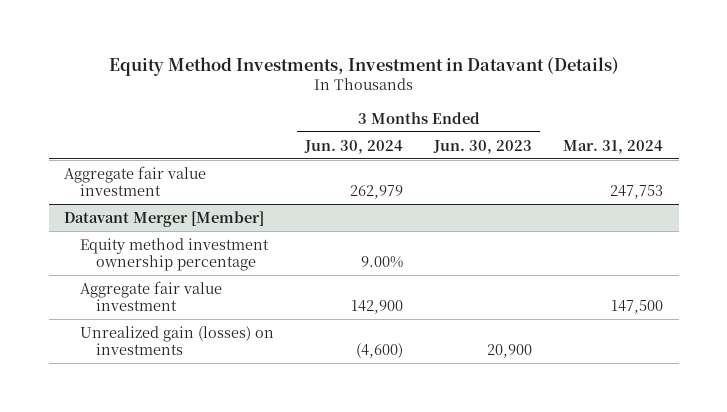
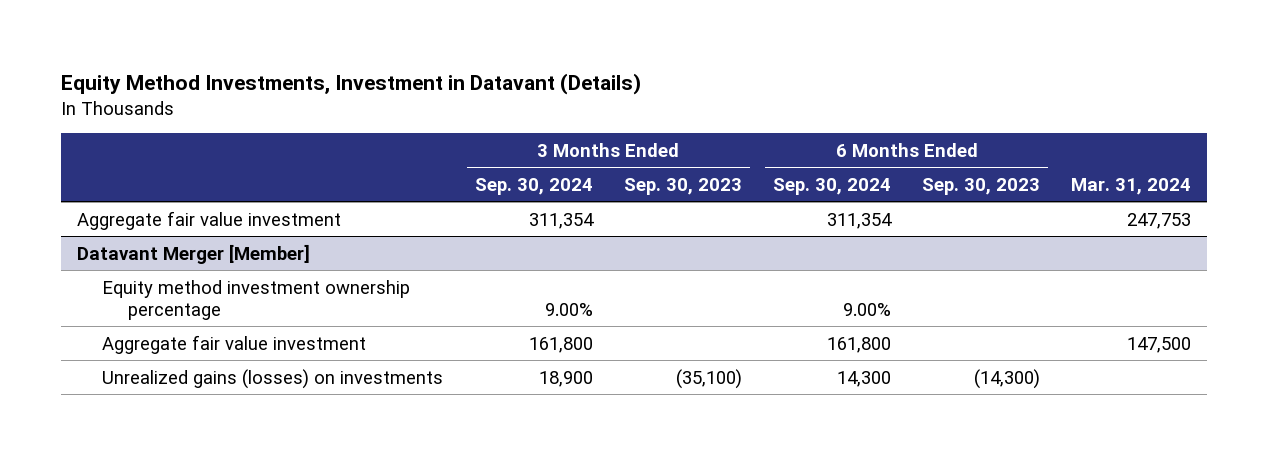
- | 3 Months Ended Jun. 30, 2024 | 3 Months Ended Jun. 30, 2023 | Mar. 31, 2024
+ | 3 Months Ended Sep. 30, 2024 | 3 Months Ended Sep. 30, 2023 | 6 Months Ended Sep. 30, 2024 | 6 Months Ended Sep. 30, 2023 | Mar. 31, 2024
@ Datavant Merger [Member]
- Unrealized gain (losses) on investments | (4,600) | 20,900 |
+ Unrealized gains (losses) on investments | 18,900 | (35,100) | 14,300 | (14,300) |

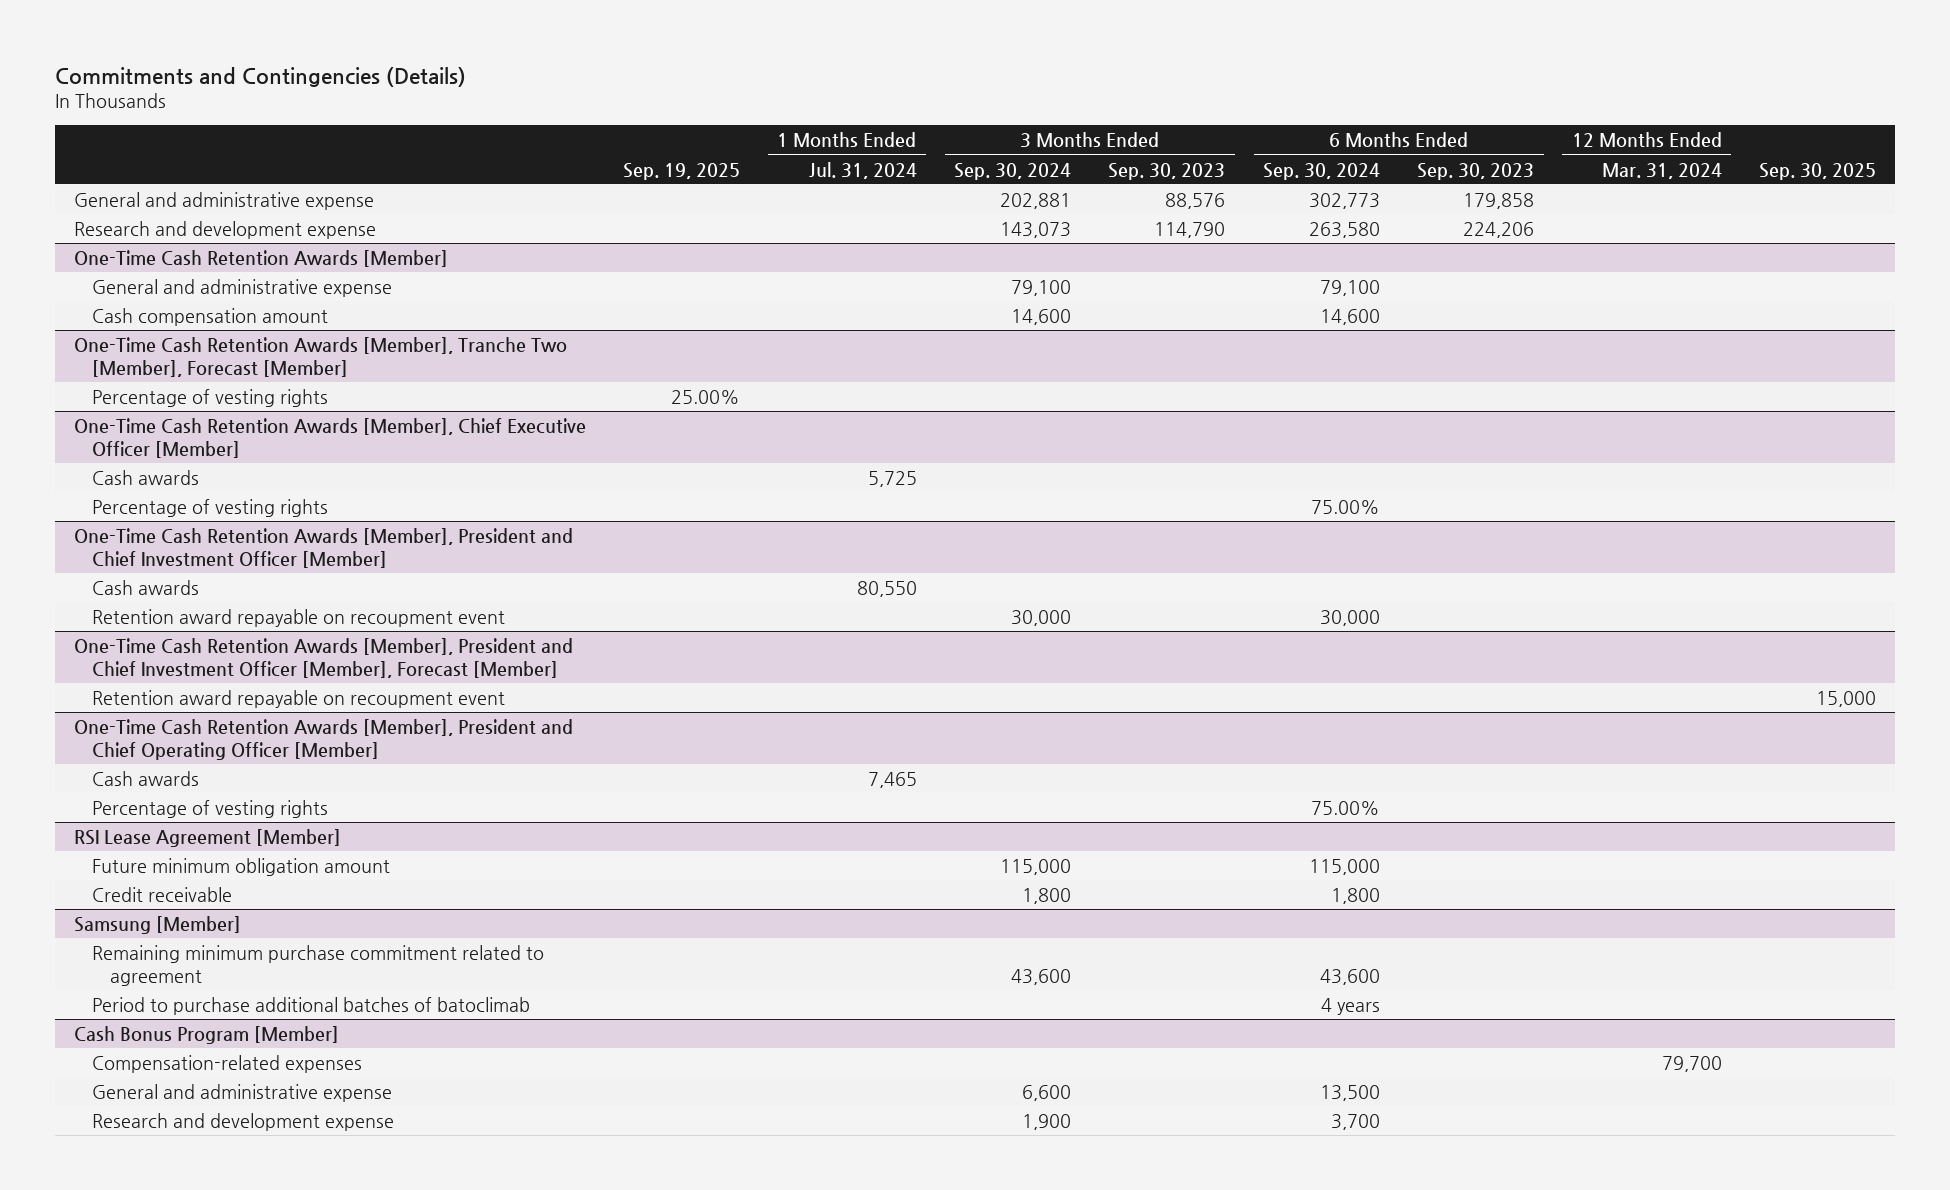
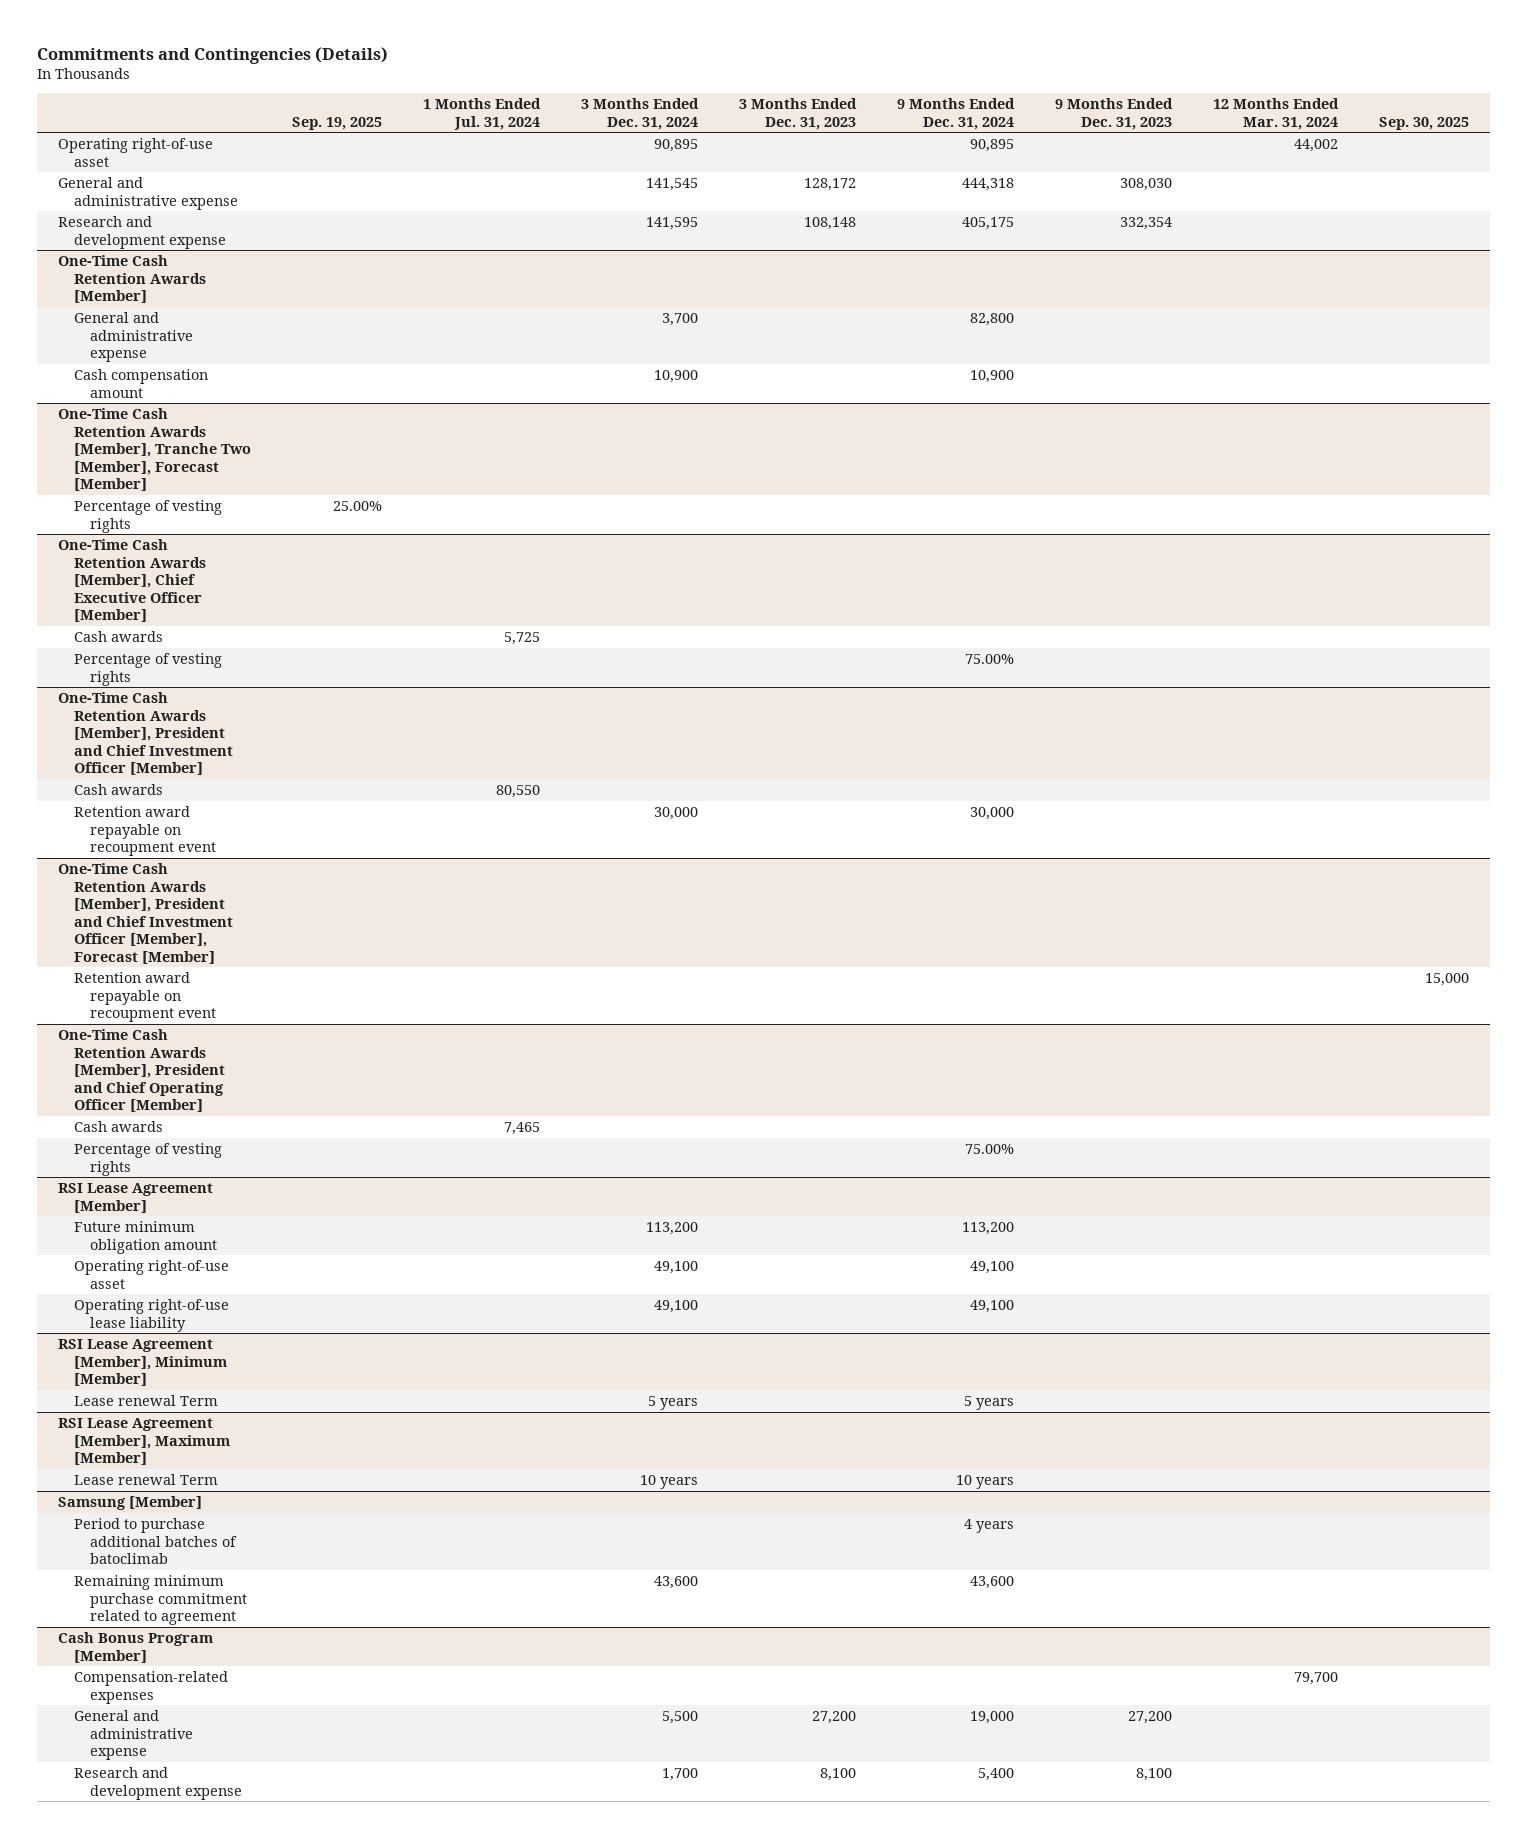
- | Sep. 19, 2025 | 1 Months Ended Jul. 31, 2024 | 3 Months Ended Sep. 30, 2024 | 3 Months Ended Sep. 30, 2023 | 6 Months Ended Sep. 30, 2024 | 6 Months Ended Sep. 30, 2023 | 12 Months Ended Mar. 31, 2024 | Sep. 30, 2025
+ | Sep. 19, 2025 | 1 Months Ended Jul. 31, 2024 | 3 Months Ended Dec. 31, 2024 | 3 Months Ended Dec. 31, 2023 | 9 Months Ended Dec. 31, 2024 | 9 Months Ended Dec. 31, 2023 | 12 Months Ended Mar. 31, 2024 | Sep. 30, 2025
+ Operating right-of-use asset | | | 90,895 | | 90,895 | | 44,002 |
@ RSI Lease Agreement [Member]
- Credit receivable | | | 1,800 | | 1,800 | | |
+ Operating right-of-use asset | | | 49,100 | | 49,100 | | |
+ Operating right-of-use lease liability | | | 49,100 | | 49,100 | | |
+ RSI Lease Agreement [Member], Minimum [Member]
+ Lease renewal Term | | | 5 years | | 5 years | | |
+ RSI Lease Agreement [Member], Maximum [Member]
+ Lease renewal Term | | | 10 years | | 10 years | | |
@ Samsung [Member]
moved down: Remaining minimum purchase commitment related to agreement | | | 43,600 | | 43,600 | | |

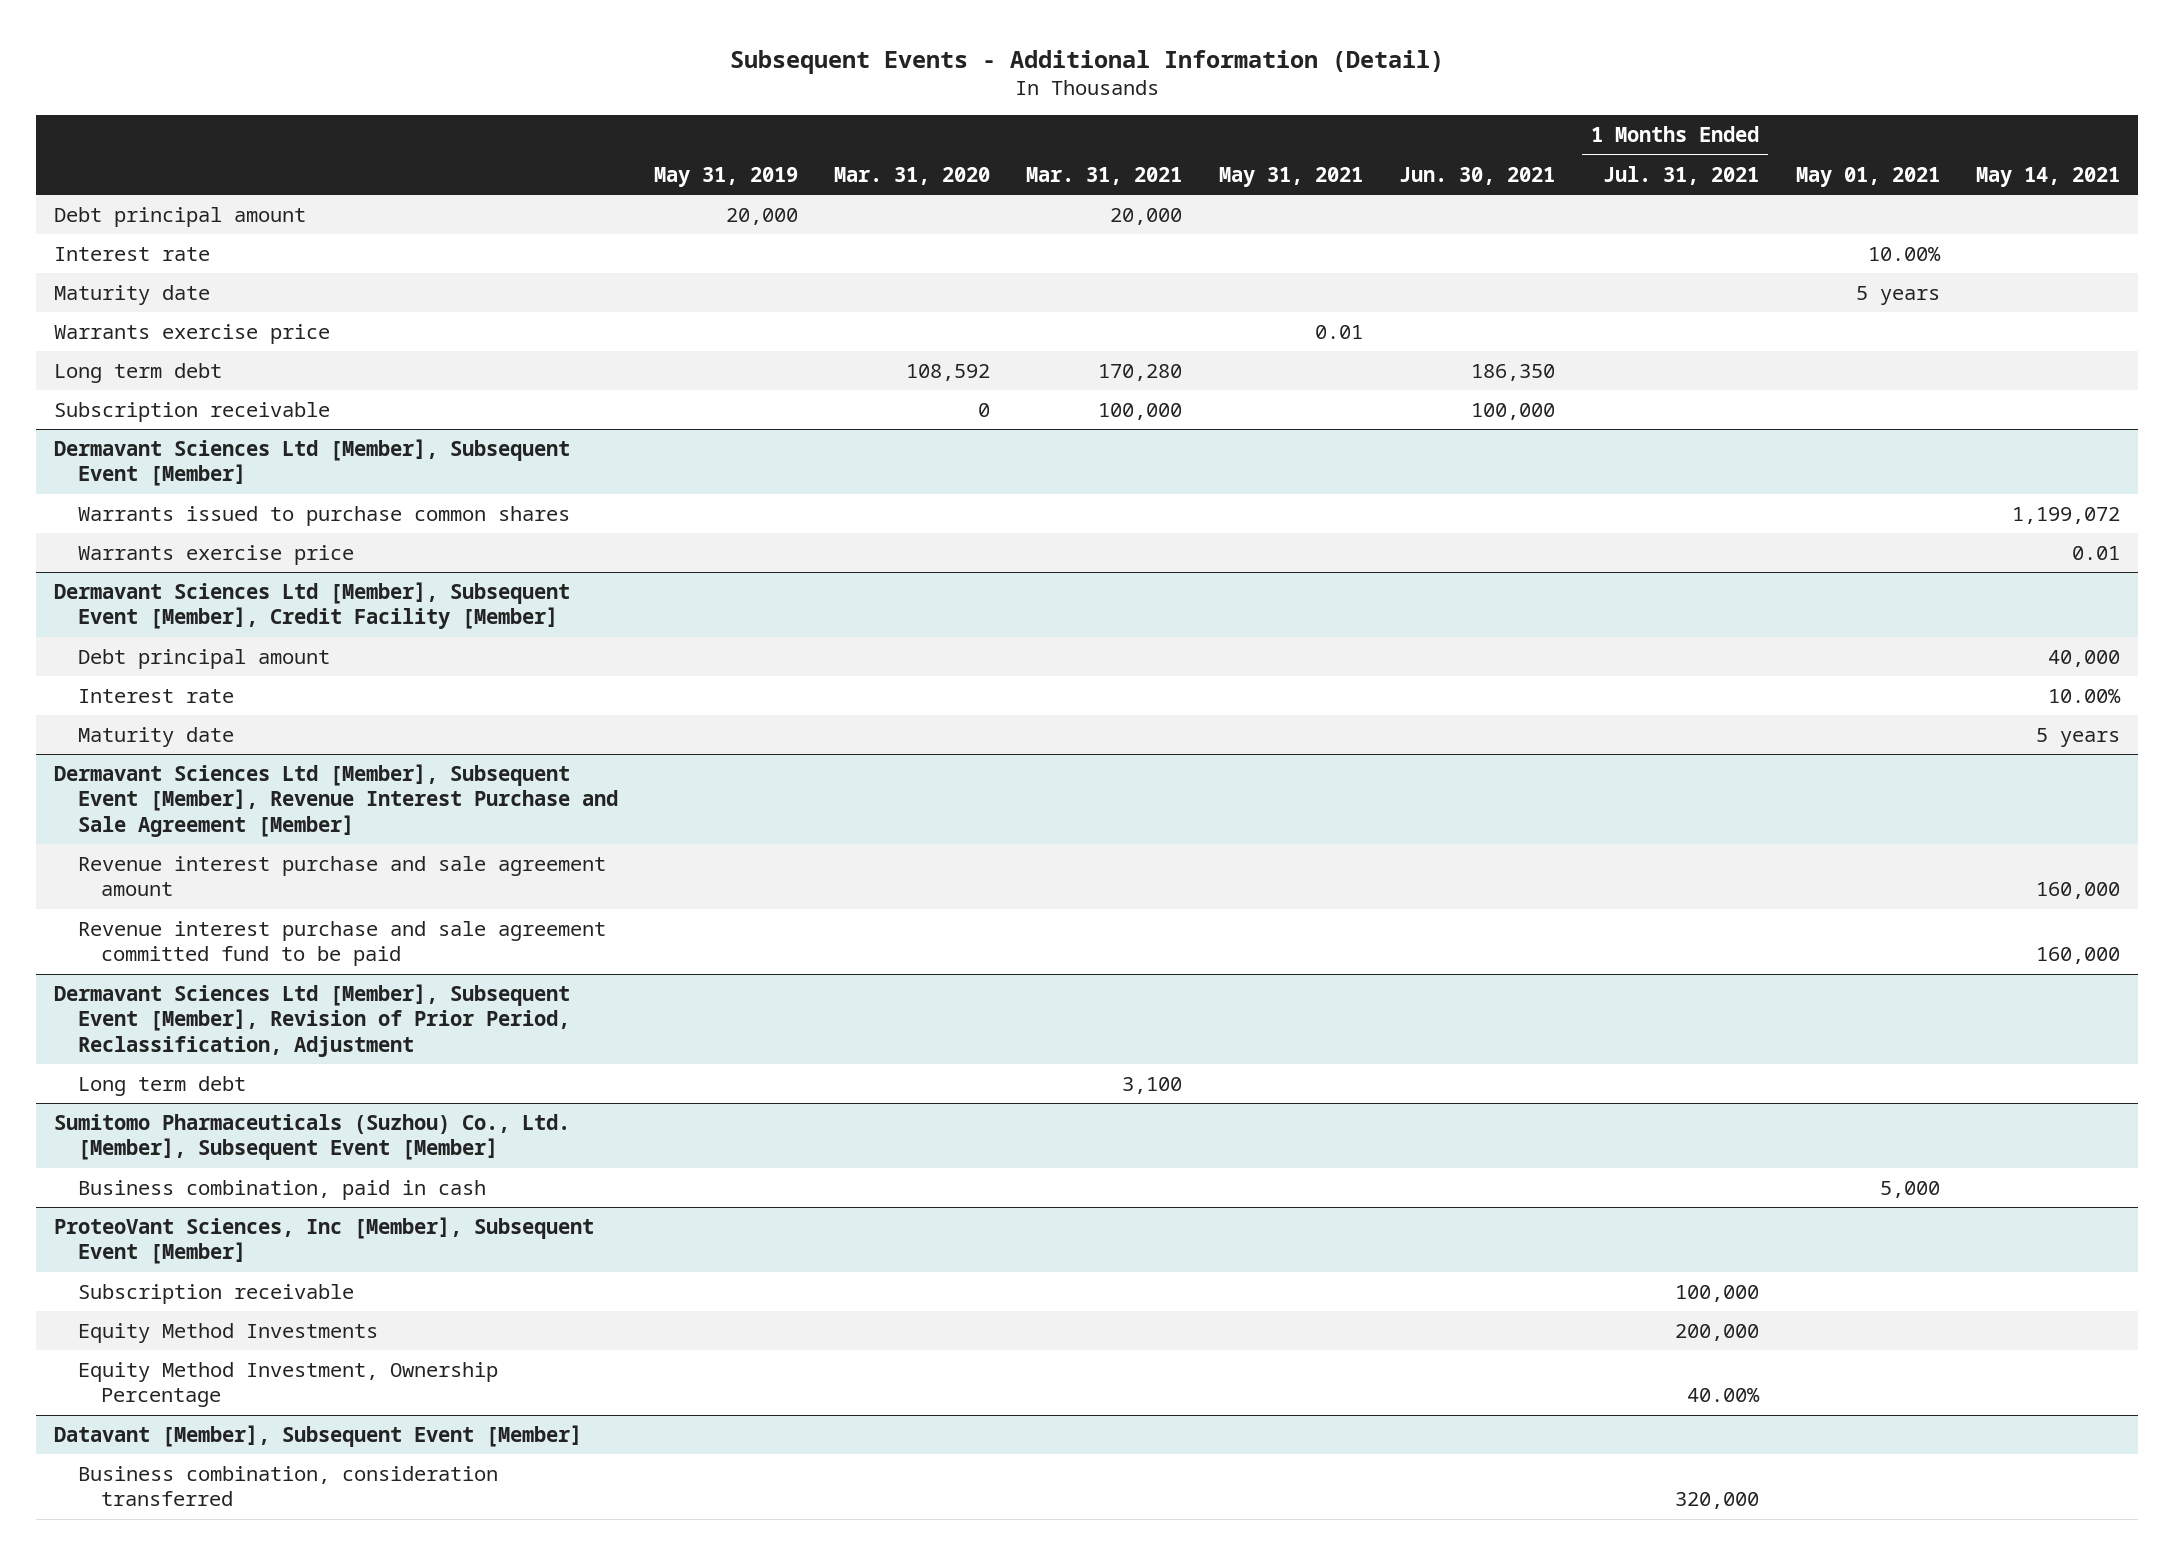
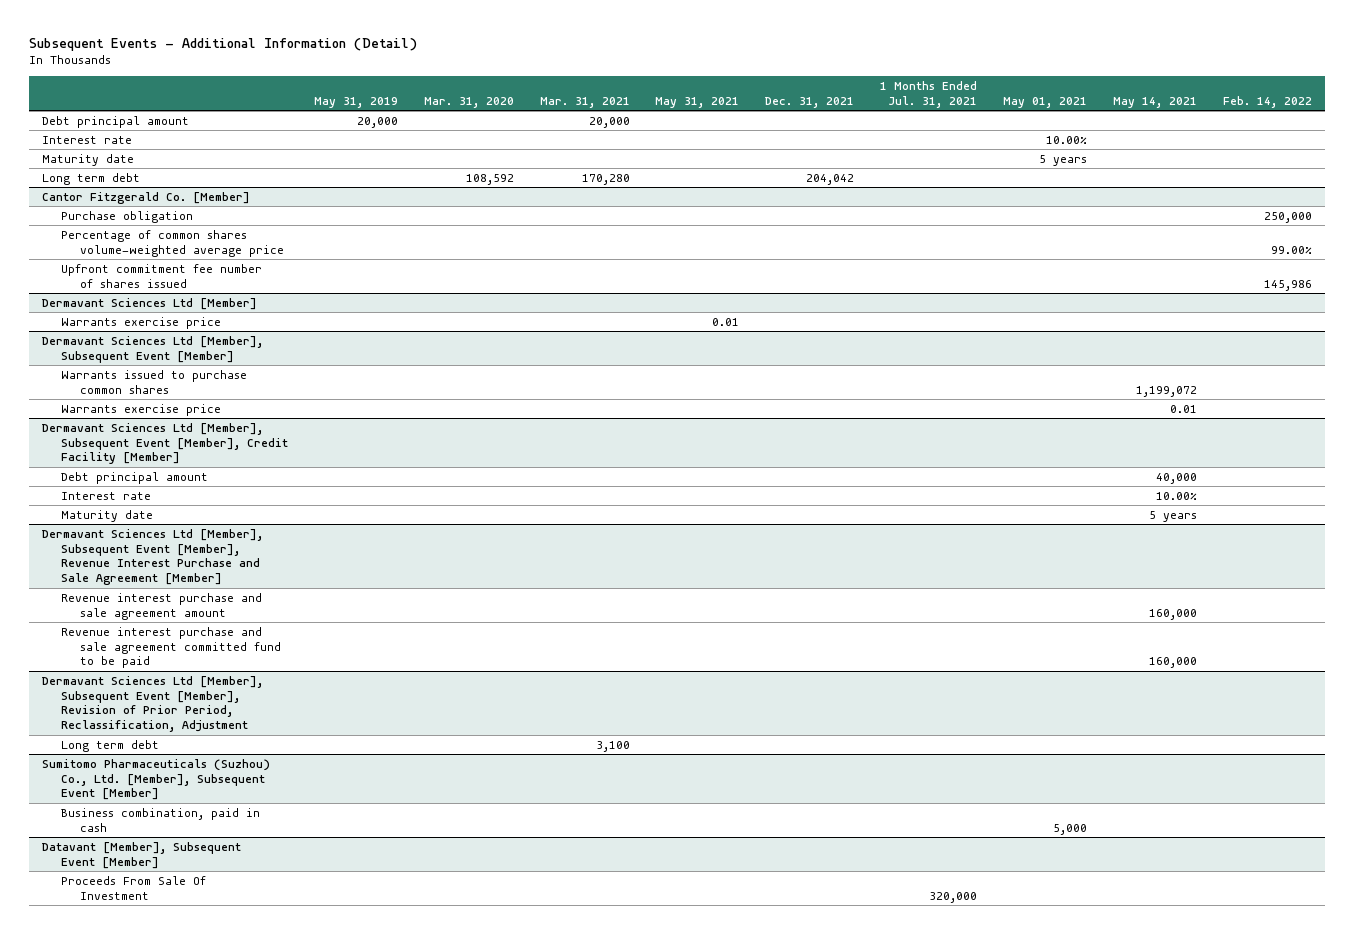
- | May 31, 2019 | Mar. 31, 2020 | Mar. 31, 2021 | May 31, 2021 | Jun. 30, 2021 | 1 Months Ended Jul. 31, 2021 | May 01, 2021 | May 14, 2021
+ | May 31, 2019 | Mar. 31, 2020 | Mar. 31, 2021 | May 31, 2021 | Dec. 31, 2021 | 1 Months Ended Jul. 31, 2021 | May 01, 2021 | May 14, 2021 | Feb. 14, 2022
- Warrants exercise price | | | | 0.01 | | | |
- Subscription receivable | | 0 | 100,000 | | 100,000 | | |
+ Cantor Fitzgerald Co. [Member]
+ Purchase obligation | | | | | | | | | 250,000
+ Percentage of common shares volume-weighted average price | | | | | | | | | 99.00%
+ Upfront commitment fee number of shares issued | | | | | | | | | 145,986
+ Dermavant Sciences Ltd [Member]
+ Warrants exercise price | | | | 0.01 | | | | |
- ProteoVant Sciences, Inc [Member], Subsequent Event [Member]
- Subscription receivable | | | | | | 100,000 | |
- Equity Method Investments | | | | | | 200,000 | |
- Equity Method Investment, Ownership Percentage | | | | | | 40.00% | |
@ Datavant [Member], Subsequent Event [Member]
- Business combination, consideration transferred | | | | | | 320,000 | |
+ Proceeds From Sale Of Investment | | | | | | 320,000 | | |

